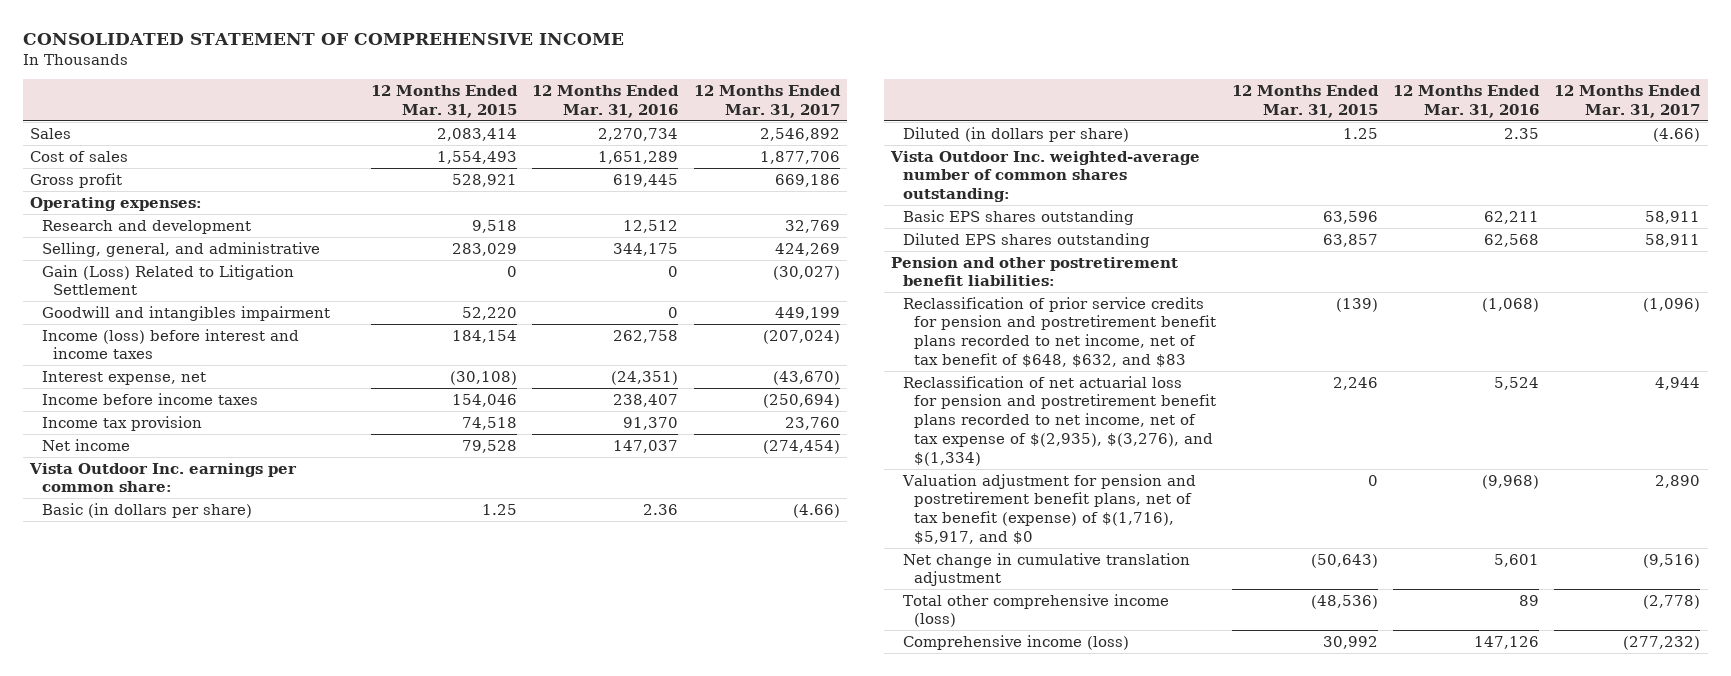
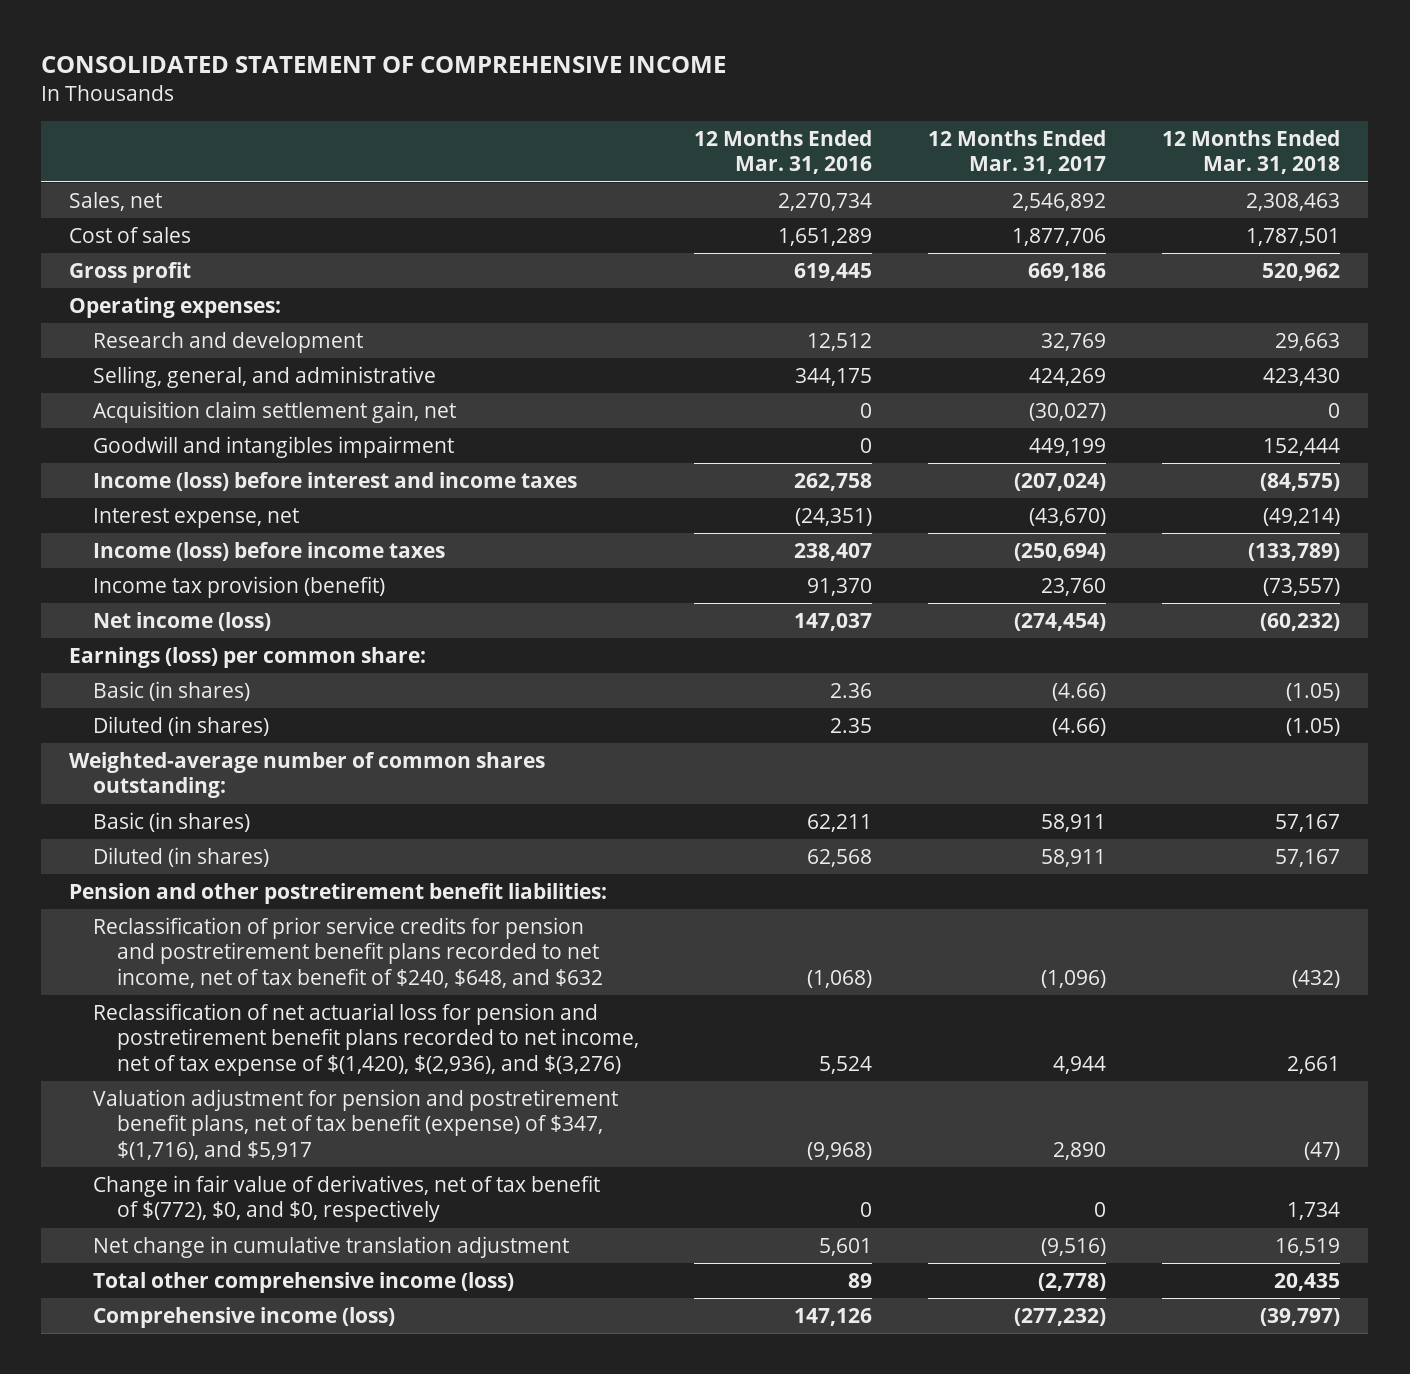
- | 12 Months Ended Mar. 31, 2015 | 12 Months Ended Mar. 31, 2016 | 12 Months Ended Mar. 31, 2017
+ | 12 Months Ended Mar. 31, 2016 | 12 Months Ended Mar. 31, 2017 | 12 Months Ended Mar. 31, 2018
- Sales | 2,083,414 | 2,270,734 | 2,546,892
+ Sales, net | 2,270,734 | 2,546,892 | 2,308,463
- Gain (Loss) Related to Litigation Settlement | 0 | 0 | (30,027)
+ Acquisition claim settlement gain, net | 0 | (30,027) | 0
- Income before income taxes | 154,046 | 238,407 | (250,694)
- Income tax provision | 74,518 | 91,370 | 23,760
- Net income | 79,528 | 147,037 | (274,454)
- Vista Outdoor Inc. earnings per common share:
- Basic (in dollars per share) | 1.25 | 2.36 | (4.66)
- Diluted (in dollars per share) | 1.25 | 2.35 | (4.66)
- Vista Outdoor Inc. weighted-average number of common shares outstanding:
- Basic EPS shares outstanding | 63,596 | 62,211 | 58,911
- Diluted EPS shares outstanding | 63,857 | 62,568 | 58,911
+ Income (loss) before income taxes | 238,407 | (250,694) | (133,789)
+ Income tax provision (benefit) | 91,370 | 23,760 | (73,557)
+ Net income (loss) | 147,037 | (274,454) | (60,232)
+ Earnings (loss) per common share:
+ Basic (in shares) | 2.36 | (4.66) | (1.05)
+ Diluted (in shares) | 2.35 | (4.66) | (1.05)
+ Weighted-average number of common shares outstanding:
+ Basic (in shares) | 62,211 | 58,911 | 57,167
+ Diluted (in shares) | 62,568 | 58,911 | 57,167
- Reclassification of prior service credits for pension and postretirement benefit plans recorded to net income, net of tax benefit of $648, $632, and $83 | (139) | (1,068) | (1,096)
- Reclassification of net actuarial loss for pension and postretirement benefit plans recorded to net income, net of tax expense of $(2,935), $(3,276), and $(1,334) | 2,246 | 5,524 | 4,944
- Valuation adjustment for pension and postretirement benefit plans, net of tax benefit (expense) of $(1,716), $5,917, and $0 | 0 | (9,968) | 2,890
+ Reclassification of prior service credits for pension and postretirement benefit plans recorded to net income, net of tax benefit of $240, $648, and $632 | (1,068) | (1,096) | (432)
+ Reclassification of net actuarial loss for pension and postretirement benefit plans recorded to net income, net of tax expense of $(1,420), $(2,936), and $(3,276) | 5,524 | 4,944 | 2,661
+ Valuation adjustment for pension and postretirement benefit plans, net of tax benefit (expense) of $347, $(1,716), and $5,917 | (9,968) | 2,890 | (47)
+ Change in fair value of derivatives, net of tax benefit of $(772), $0, and $0, respectively | 0 | 0 | 1,734

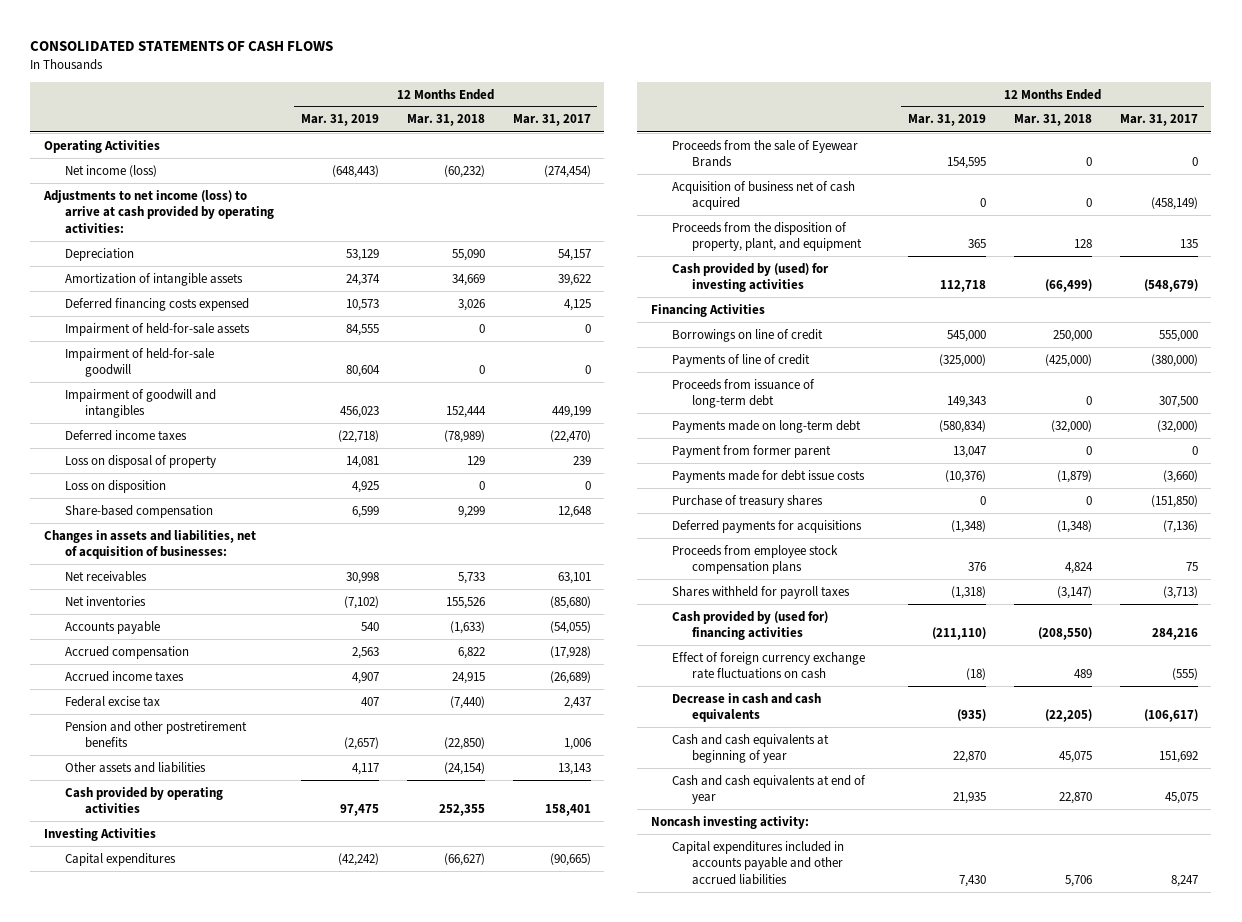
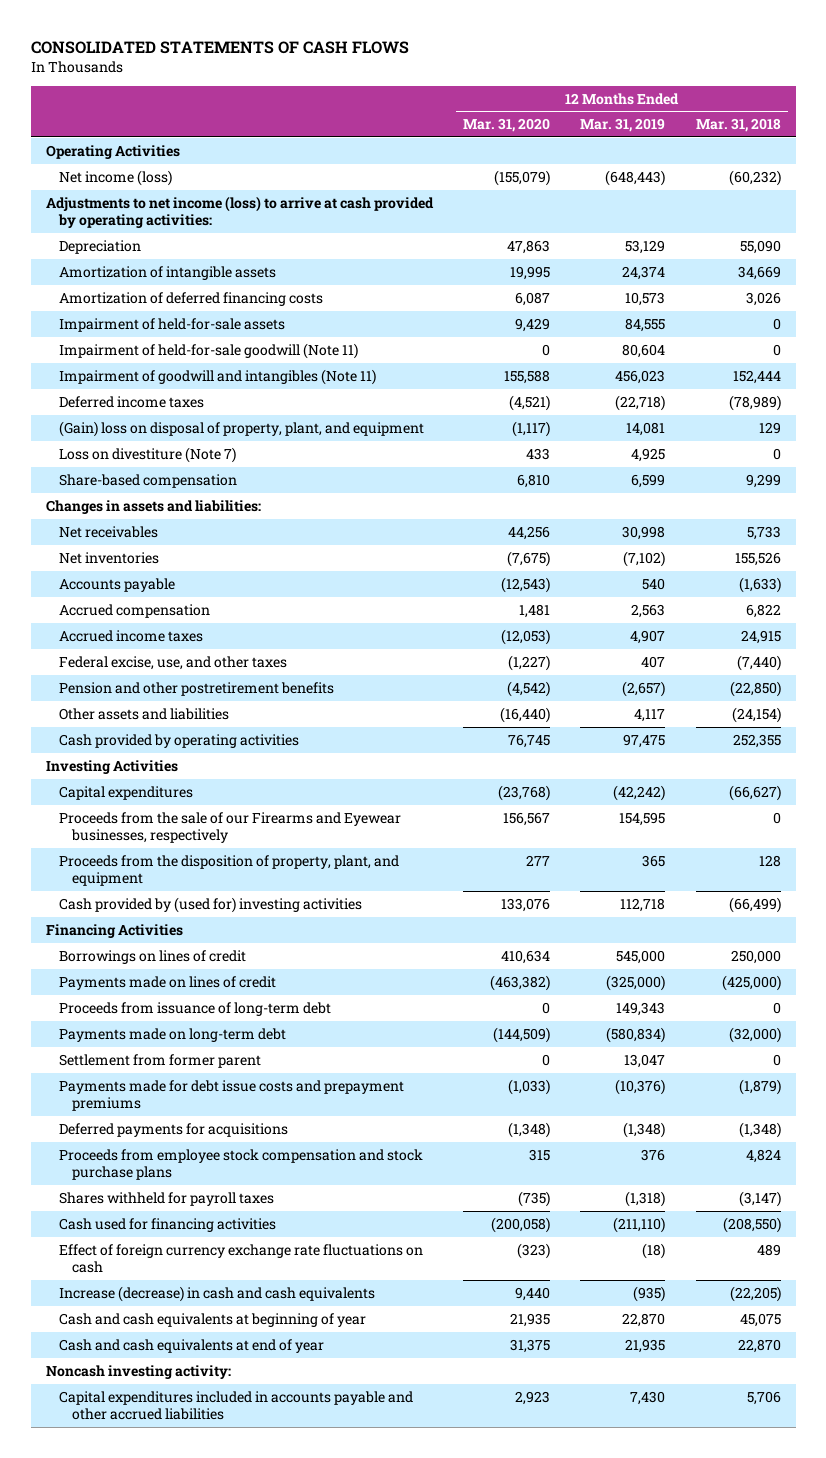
- | 12 Months Ended Mar. 31, 2019 | 12 Months Ended Mar. 31, 2018 | 12 Months Ended Mar. 31, 2017
+ | 12 Months Ended Mar. 31, 2020 | 12 Months Ended Mar. 31, 2019 | 12 Months Ended Mar. 31, 2018
- Deferred financing costs expensed | 10,573 | 3,026 | 4,125
+ Amortization of deferred financing costs | 6,087 | 10,573 | 3,026
- Impairment of held-for-sale goodwill | 80,604 | 0 | 0
- Impairment of goodwill and intangibles | 456,023 | 152,444 | 449,199
+ Impairment of held-for-sale goodwill (Note 11) | 0 | 80,604 | 0
+ Impairment of goodwill and intangibles (Note 11) | 155,588 | 456,023 | 152,444
- Loss on disposal of property | 14,081 | 129 | 239
- Loss on disposition | 4,925 | 0 | 0
+ (Gain) loss on disposal of property, plant, and equipment | (1,117) | 14,081 | 129
+ Loss on divestiture (Note 7) | 433 | 4,925 | 0
- Changes in assets and liabilities, net of acquisition of businesses:
+ Changes in assets and liabilities:
- Federal excise tax | 407 | (7,440) | 2,437
+ Federal excise, use, and other taxes | (1,227) | 407 | (7,440)
- Proceeds from the sale of Eyewear Brands | 154,595 | 0 | 0
- Acquisition of business net of cash acquired | 0 | 0 | (458,149)
+ Proceeds from the sale of our Firearms and Eyewear businesses, respectively | 156,567 | 154,595 | 0
- Cash provided by (used) for investing activities | 112,718 | (66,499) | (548,679)
+ Cash provided by (used for) investing activities | 133,076 | 112,718 | (66,499)
- Borrowings on line of credit | 545,000 | 250,000 | 555,000
- Payments of line of credit | (325,000) | (425,000) | (380,000)
+ Borrowings on lines of credit | 410,634 | 545,000 | 250,000
+ Payments made on lines of credit | (463,382) | (325,000) | (425,000)
- Payment from former parent | 13,047 | 0 | 0
- Payments made for debt issue costs | (10,376) | (1,879) | (3,660)
- Purchase of treasury shares | 0 | 0 | (151,850)
+ Settlement from former parent | 0 | 13,047 | 0
+ Payments made for debt issue costs and prepayment premiums | (1,033) | (10,376) | (1,879)
- Proceeds from employee stock compensation plans | 376 | 4,824 | 75
+ Proceeds from employee stock compensation and stock purchase plans | 315 | 376 | 4,824
- Cash provided by (used for) financing activities | (211,110) | (208,550) | 284,216
+ Cash used for financing activities | (200,058) | (211,110) | (208,550)
- Decrease in cash and cash equivalents | (935) | (22,205) | (106,617)
+ Increase (decrease) in cash and cash equivalents | 9,440 | (935) | (22,205)

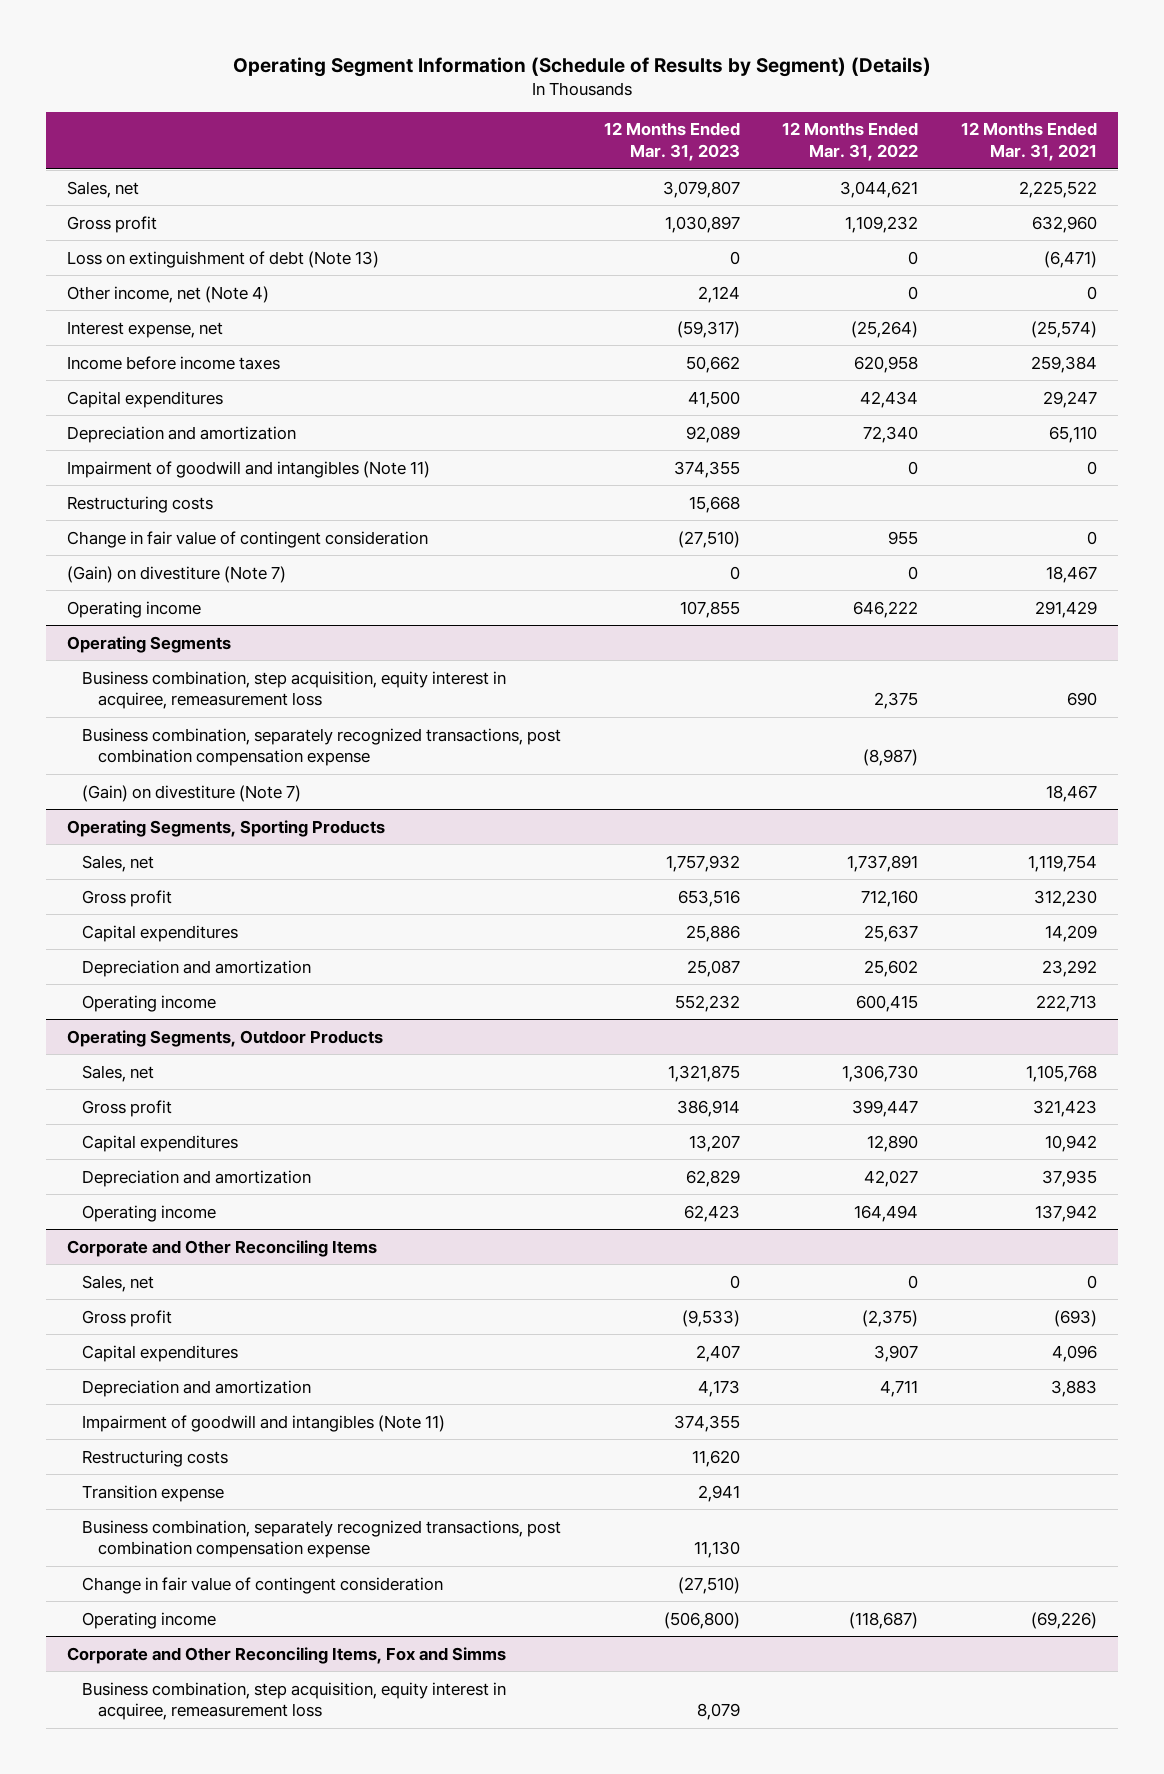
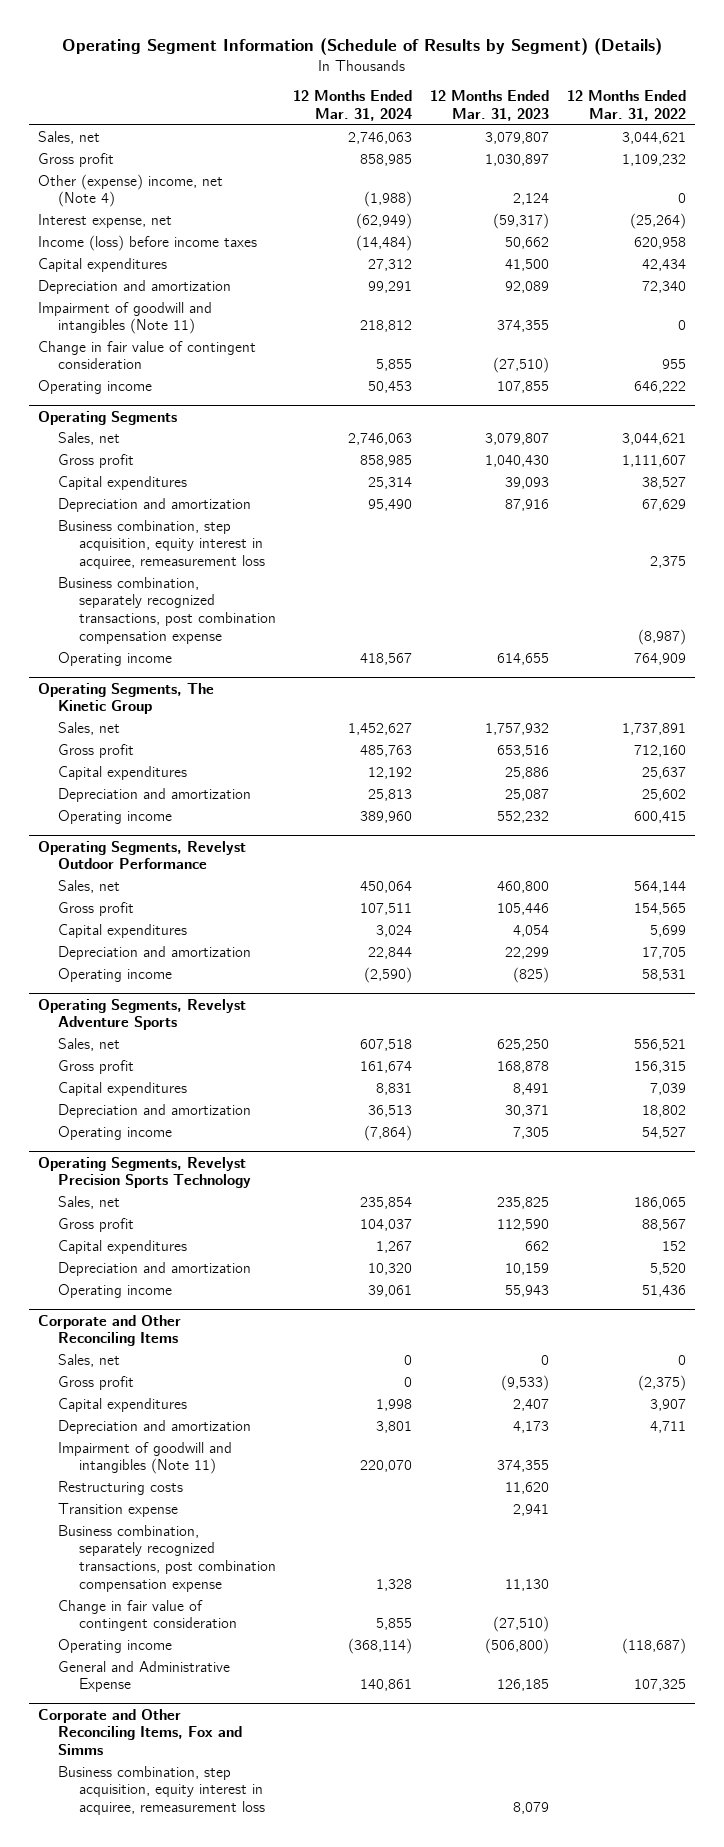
- | 12 Months Ended Mar. 31, 2023 | 12 Months Ended Mar. 31, 2022 | 12 Months Ended Mar. 31, 2021
+ | 12 Months Ended Mar. 31, 2024 | 12 Months Ended Mar. 31, 2023 | 12 Months Ended Mar. 31, 2022
- Loss on extinguishment of debt (Note 13) | 0 | 0 | (6,471)
- Other income, net (Note 4) | 2,124 | 0 | 0
+ Other (expense) income, net (Note 4) | (1,988) | 2,124 | 0
- Income before income taxes | 50,662 | 620,958 | 259,384
+ Income (loss) before income taxes | (14,484) | 50,662 | 620,958
- Restructuring costs | 15,668 | |
- (Gain) on divestiture (Note 7) | 0 | 0 | 18,467
@ Operating Segments
+ Sales, net | 2,746,063 | 3,079,807 | 3,044,621
+ Gross profit | 858,985 | 1,040,430 | 1,111,607
+ Capital expenditures | 25,314 | 39,093 | 38,527
+ Depreciation and amortization | 95,490 | 87,916 | 67,629
- (Gain) on divestiture (Note 7) | | | 18,467
- Operating Segments, Sporting Products
@ Operating Segments
+ Operating income | 418,567 | 614,655 | 764,909
+ Operating Segments, The Kinetic Group
- Operating Segments, Outdoor Products
- Sales, net | 1,321,875 | 1,306,730 | 1,105,768
- Gross profit | 386,914 | 399,447 | 321,423
- Capital expenditures | 13,207 | 12,890 | 10,942
- Depreciation and amortization | 62,829 | 42,027 | 37,935
- Operating income | 62,423 | 164,494 | 137,942
+ Operating Segments, Revelyst Outdoor Performance
+ Sales, net | 450,064 | 460,800 | 564,144
+ Gross profit | 107,511 | 105,446 | 154,565
+ Capital expenditures | 3,024 | 4,054 | 5,699
+ Depreciation and amortization | 22,844 | 22,299 | 17,705
+ Operating income | (2,590) | (825) | 58,531
+ Operating Segments, Revelyst Adventure Sports
+ Sales, net | 607,518 | 625,250 | 556,521
+ Gross profit | 161,674 | 168,878 | 156,315
+ Capital expenditures | 8,831 | 8,491 | 7,039
+ Depreciation and amortization | 36,513 | 30,371 | 18,802
+ Operating income | (7,864) | 7,305 | 54,527
+ Operating Segments, Revelyst Precision Sports Technology
+ Sales, net | 235,854 | 235,825 | 186,065
+ Gross profit | 104,037 | 112,590 | 88,567
+ Capital expenditures | 1,267 | 662 | 152
+ Depreciation and amortization | 10,320 | 10,159 | 5,520
+ Operating income | 39,061 | 55,943 | 51,436
@ Corporate and Other Reconciling Items
+ General and Administrative Expense | 140,861 | 126,185 | 107,325

